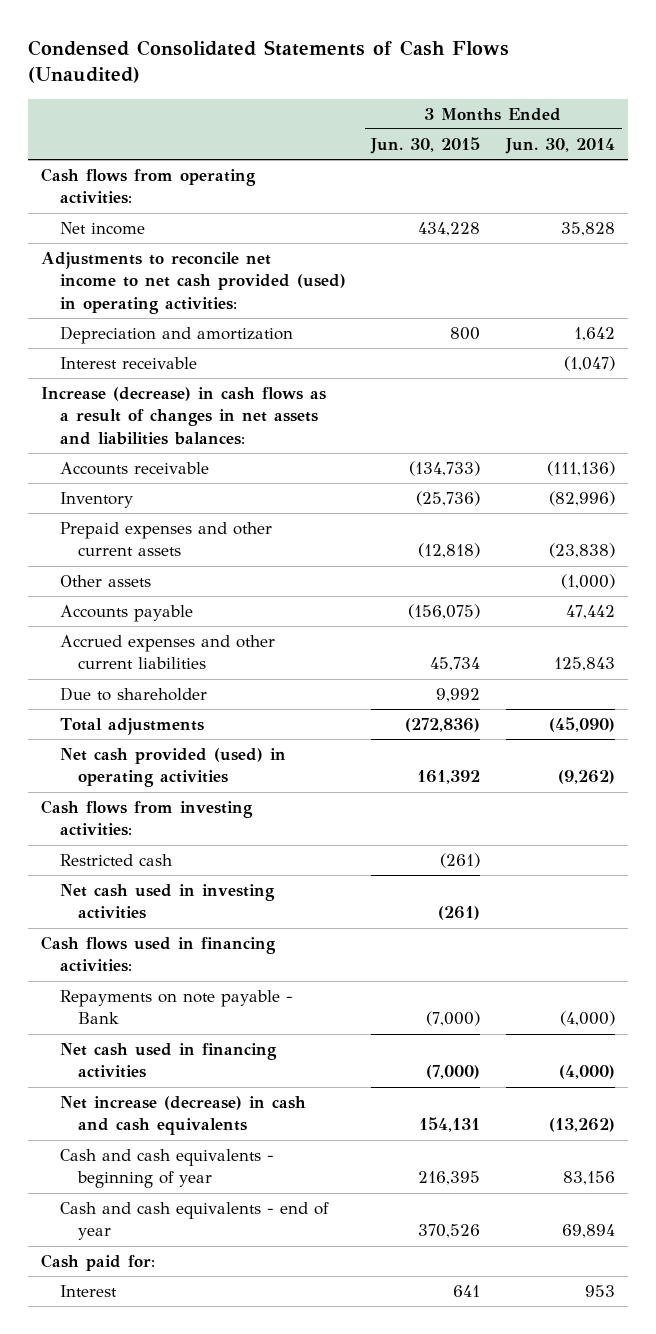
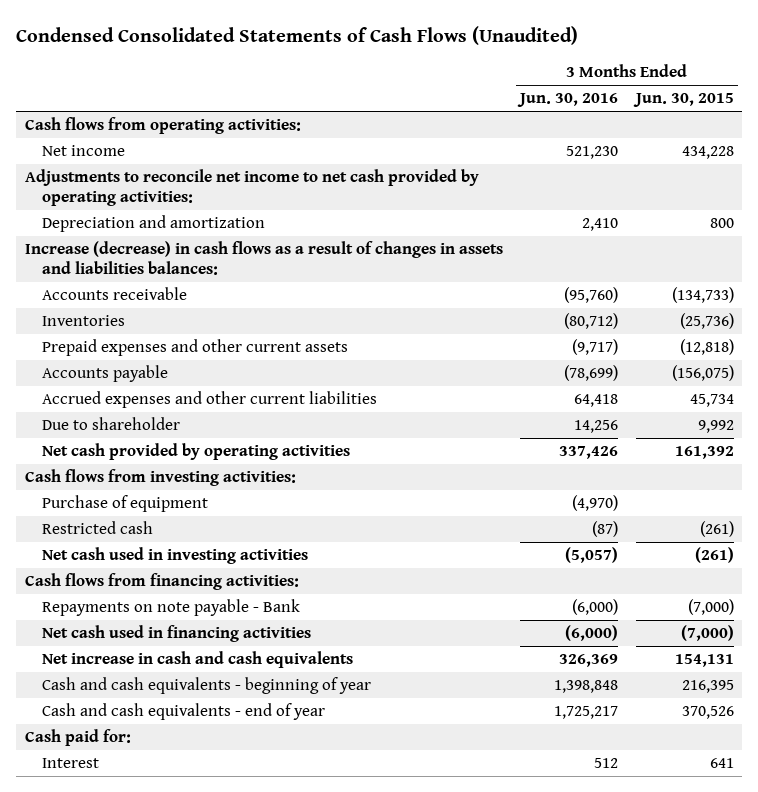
- | 3 Months Ended Jun. 30, 2015 | 3 Months Ended Jun. 30, 2014
+ | 3 Months Ended Jun. 30, 2016 | 3 Months Ended Jun. 30, 2015
- Adjustments to reconcile net income to net cash provided (used) in operating activities:
+ Adjustments to reconcile net income to net cash provided by operating activities:
- Interest receivable | | (1,047)
- Increase (decrease) in cash flows as a result of changes in net assets and liabilities balances:
+ Increase (decrease) in cash flows as a result of changes in assets and liabilities balances:
- Inventory | (25,736) | (82,996)
+ Inventories | (80,712) | (25,736)
- Other assets | | (1,000)
- Total adjustments | (272,836) | (45,090)
- Net cash provided (used) in operating activities | 161,392 | (9,262)
+ Net cash provided by operating activities | 337,426 | 161,392
+ Purchase of equipment | (4,970) |
- Cash flows used in financing activities:
+ Cash flows from financing activities:
- Net increase (decrease) in cash and cash equivalents | 154,131 | (13,262)
+ Net increase in cash and cash equivalents | 326,369 | 154,131

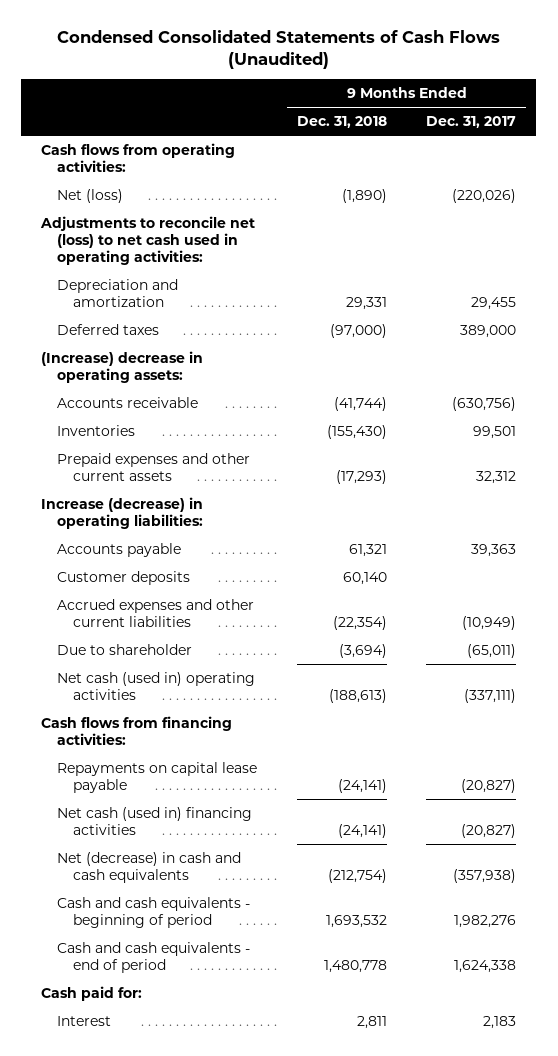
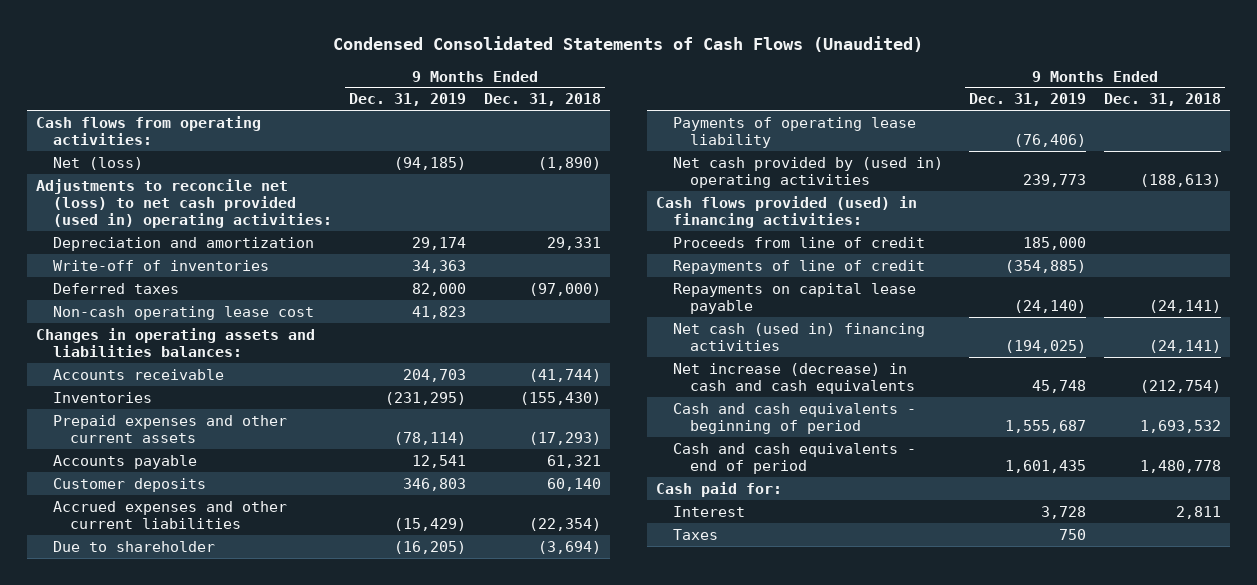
- | 9 Months Ended Dec. 31, 2018 | 9 Months Ended Dec. 31, 2017
+ | 9 Months Ended Dec. 31, 2019 | 9 Months Ended Dec. 31, 2018
- Adjustments to reconcile net (loss) to net cash used in operating activities:
+ Adjustments to reconcile net (loss) to net cash provided (used in) operating activities:
+ Write-off of inventories | 34,363 |
- (Increase) decrease in operating assets:
+ Non-cash operating lease cost | 41,823 |
+ Changes in operating assets and liabilities balances:
- Increase (decrease) in operating liabilities:
- Net cash (used in) operating activities | (188,613) | (337,111)
- Cash flows from financing activities:
+ Payments of operating lease liability | (76,406) |
+ Net cash provided by (used in) operating activities | 239,773 | (188,613)
+ Cash flows provided (used) in financing activities:
+ Proceeds from line of credit | 185,000 |
+ Repayments of line of credit | (354,885) |
- Net (decrease) in cash and cash equivalents | (212,754) | (357,938)
+ Net increase (decrease) in cash and cash equivalents | 45,748 | (212,754)
+ Taxes | 750 |

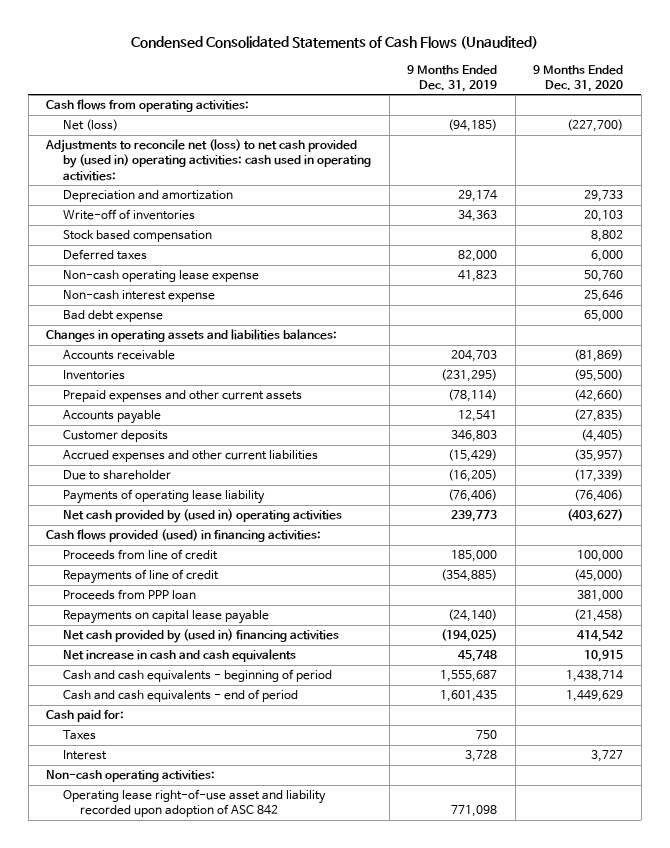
- | 9 Months Ended Dec. 31, 2019 | 9 Months Ended Dec. 31, 2018
+ | 9 Months Ended Dec. 31, 2019 | 9 Months Ended Dec. 31, 2020
- Adjustments to reconcile net (loss) to net cash provided (used in) operating activities:
+ Adjustments to reconcile net (loss) to net cash provided by (used in) operating activities: cash used in operating activities:
+ Stock based compensation | | 8,802
- Non-cash operating lease cost | 41,823 |
+ Non-cash operating lease expense | 41,823 | 50,760
+ Non-cash interest expense | | 25,646
+ Bad debt expense | | 65,000
+ Proceeds from PPP loan | | 381,000
- Net cash (used in) financing activities | (194,025) | (24,141)
- Net increase (decrease) in cash and cash equivalents | 45,748 | (212,754)
+ Net cash provided by (used in) financing activities | (194,025) | 414,542
+ Net increase in cash and cash equivalents | 45,748 | 10,915
moved down: Interest | 3,728 | 3,727
+ Non-cash operating activities:
+ Operating lease right-of-use asset and liability recorded upon adoption of ASC 842 | 771,098 |

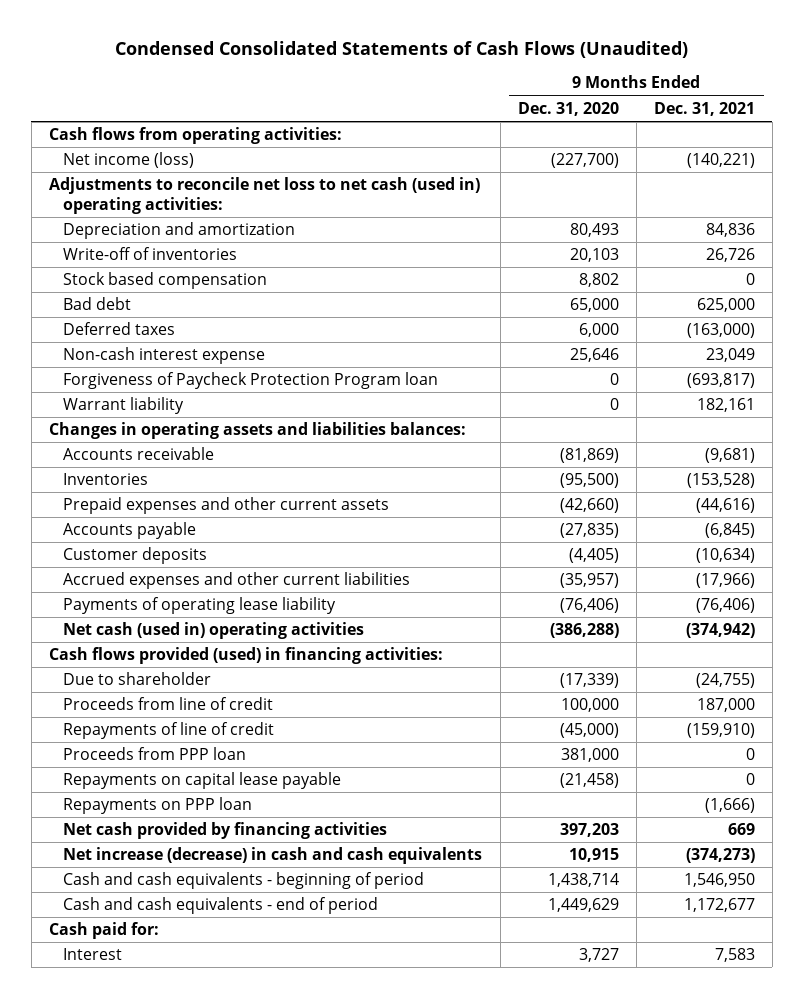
- | 9 Months Ended Dec. 31, 2019 | 9 Months Ended Dec. 31, 2020
+ | 9 Months Ended Dec. 31, 2020 | 9 Months Ended Dec. 31, 2021
- Net (loss) | (94,185) | (227,700)
- Adjustments to reconcile net (loss) to net cash provided by (used in) operating activities: cash used in operating activities:
- Depreciation and amortization | 29,174 | 29,733
+ Net income (loss) | (227,700) | (140,221)
+ Adjustments to reconcile net loss to net cash (used in) operating activities:
+ Depreciation and amortization | 80,493 | 84,836
+ Bad debt | 65,000 | 625,000
- Non-cash operating lease expense | 41,823 | 50,760
- Bad debt expense | | 65,000
+ Forgiveness of Paycheck Protection Program loan | 0 | (693,817)
+ Warrant liability | 0 | 182,161
- Net cash provided by (used in) operating activities | 239,773 | (403,627)
+ Net cash (used in) operating activities | (386,288) | (374,942)
moved down: Due to shareholder | (17,339) | (24,755)
- Net cash provided by (used in) financing activities | (194,025) | 414,542
- Net increase in cash and cash equivalents | 45,748 | 10,915
+ Repayments on PPP loan | | (1,666)
+ Net cash provided by financing activities | 397,203 | 669
+ Net increase (decrease) in cash and cash equivalents | 10,915 | (374,273)
- Taxes | 750 |
- Non-cash operating activities:
- Operating lease right-of-use asset and liability recorded upon adoption of ASC 842 | 771,098 |

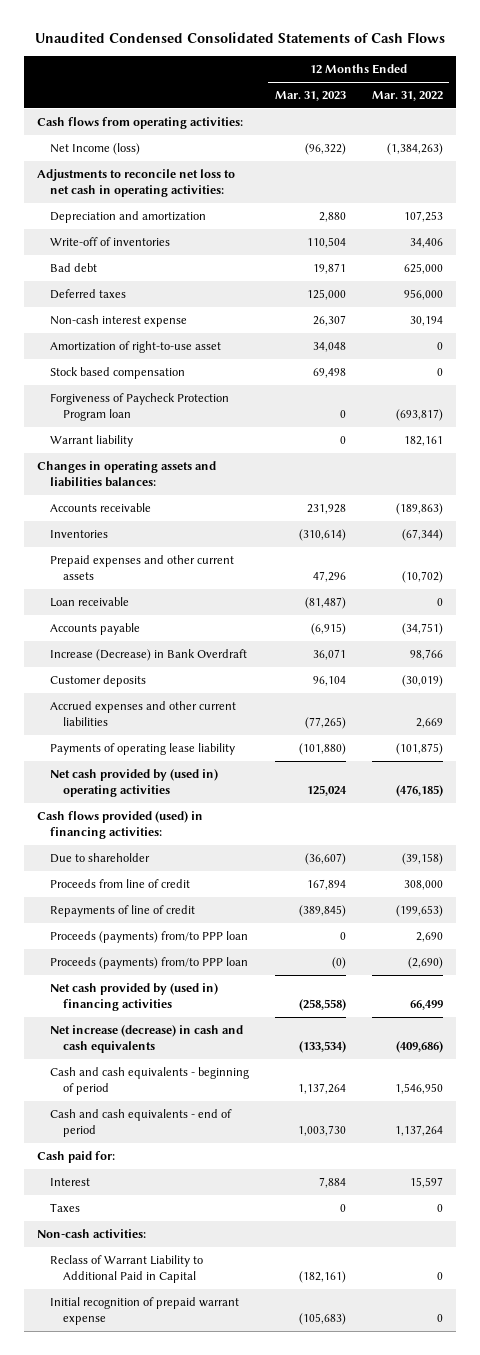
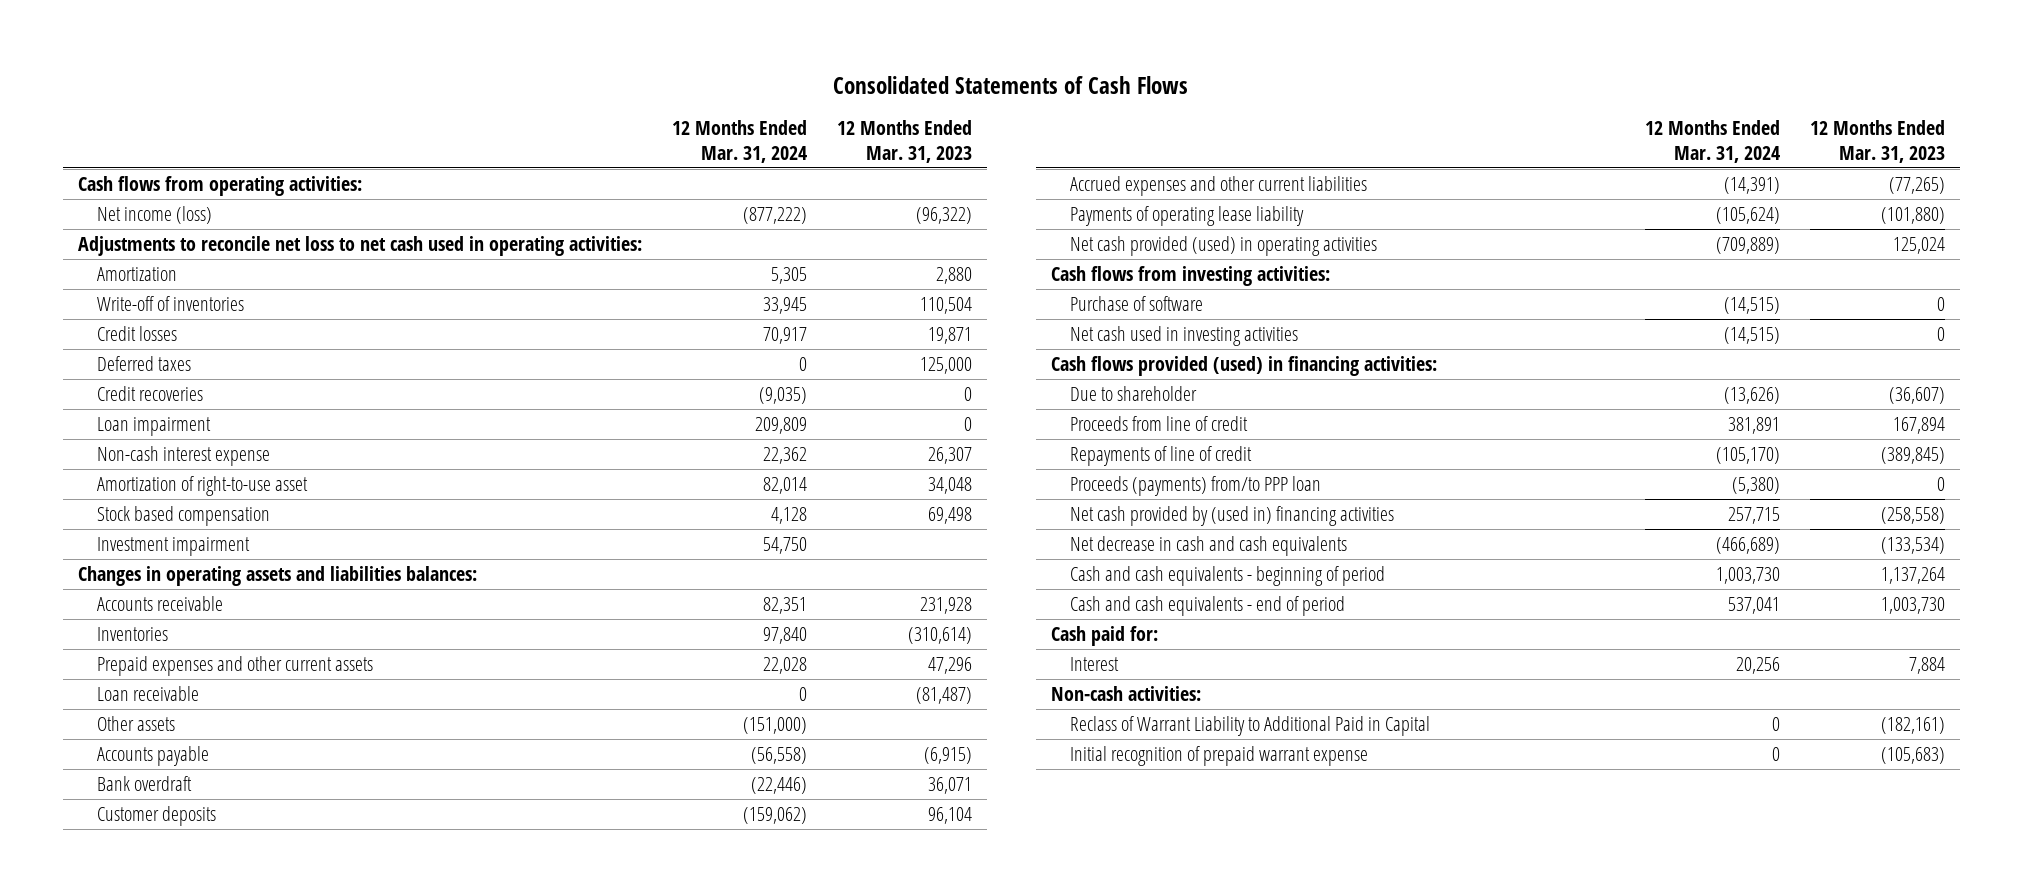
- Unaudited Condensed Consolidated Statements of Cash Flows
+ Consolidated Statements of Cash Flows
- | 12 Months Ended Mar. 31, 2023 | 12 Months Ended Mar. 31, 2022
+ | 12 Months Ended Mar. 31, 2024 | 12 Months Ended Mar. 31, 2023
- Net Income (loss) | (96,322) | (1,384,263)
- Adjustments to reconcile net loss to net cash in operating activities:
- Depreciation and amortization | 2,880 | 107,253
+ Net income (loss) | (877,222) | (96,322)
+ Adjustments to reconcile net loss to net cash used in operating activities:
+ Amortization | 5,305 | 2,880
- Bad debt | 19,871 | 625,000
+ Credit losses | 70,917 | 19,871
+ Credit recoveries | (9,035) | 0
+ Loan impairment | 209,809 | 0
- Forgiveness of Paycheck Protection Program loan | 0 | (693,817)
- Warrant liability | 0 | 182,161
+ Investment impairment | 54,750 |
+ Other assets | (151,000) |
- Increase (Decrease) in Bank Overdraft | 36,071 | 98,766
+ Bank overdraft | (22,446) | 36,071
- Net cash provided by (used in) operating activities | 125,024 | (476,185)
+ Net cash provided (used) in operating activities | (709,889) | 125,024
+ Cash flows from investing activities:
+ Purchase of software | (14,515) | 0
+ Net cash used in investing activities | (14,515) | 0
- Proceeds (payments) from/to PPP loan | (0) | (2,690)
- Net increase (decrease) in cash and cash equivalents | (133,534) | (409,686)
+ Net decrease in cash and cash equivalents | (466,689) | (133,534)
- Taxes | 0 | 0

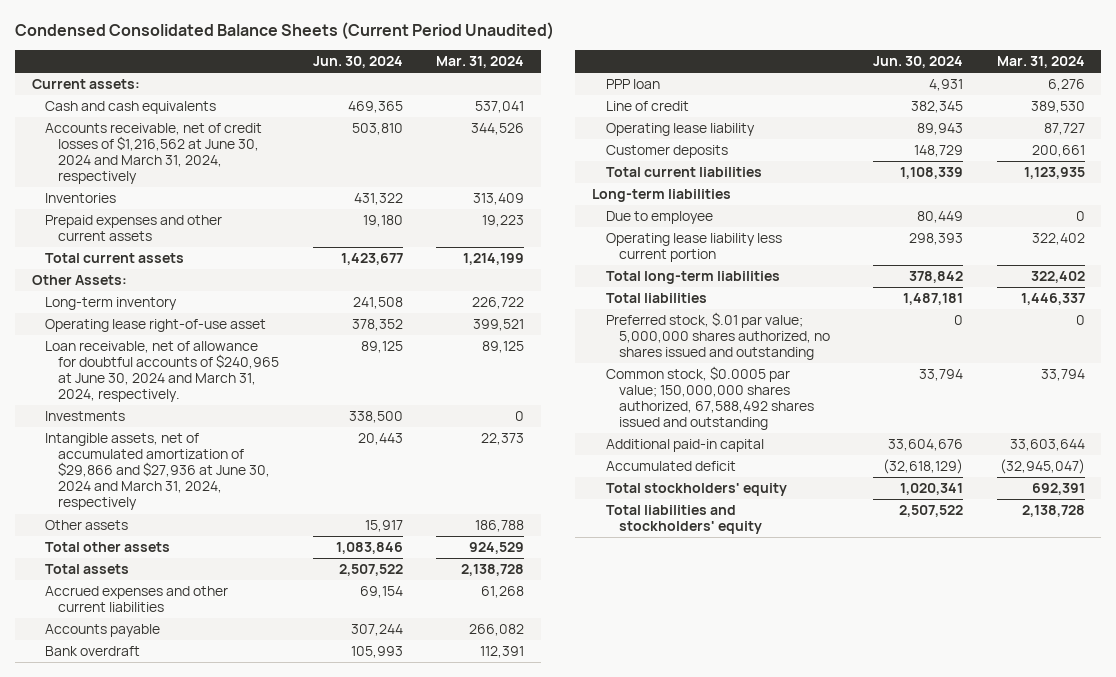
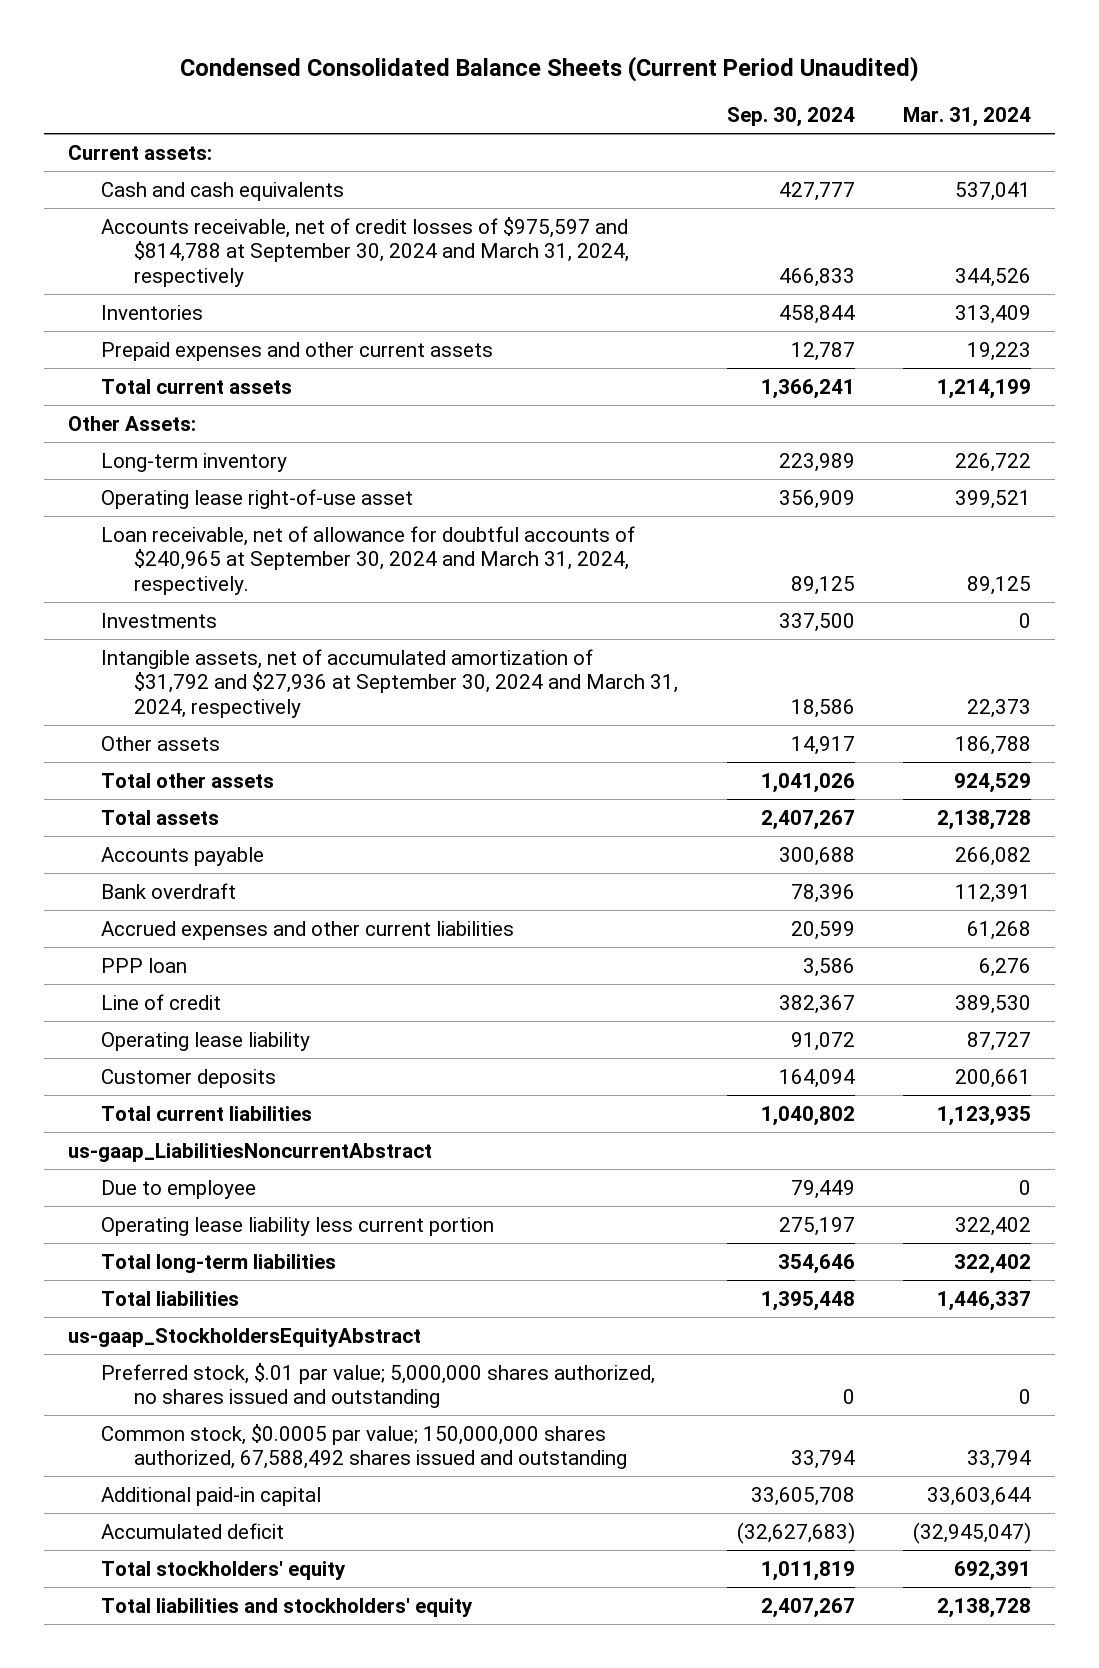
- | Jun. 30, 2024 | Mar. 31, 2024
+ | Sep. 30, 2024 | Mar. 31, 2024
- Accounts receivable, net of credit losses of $1,216,562 at June 30, 2024 and March 31, 2024, respectively | 503,810 | 344,526
+ Accounts receivable, net of credit losses of $975,597 and $814,788 at September 30, 2024 and March 31, 2024, respectively | 466,833 | 344,526
- Loan receivable, net of allowance for doubtful accounts of $240,965 at June 30, 2024 and March 31, 2024, respectively. | 89,125 | 89,125
+ Loan receivable, net of allowance for doubtful accounts of $240,965 at September 30, 2024 and March 31, 2024, respectively. | 89,125 | 89,125
- Intangible assets, net of accumulated amortization of $29,866 and $27,936 at June 30, 2024 and March 31, 2024, respectively | 20,443 | 22,373
+ Intangible assets, net of accumulated amortization of $31,792 and $27,936 at September 30, 2024 and March 31, 2024, respectively | 18,586 | 22,373
moved down: Accrued expenses and other current liabilities | 20,599 | 61,268
- Long-term liabilities
+ us-gaap_LiabilitiesNoncurrentAbstract
+ us-gaap_StockholdersEquityAbstract

